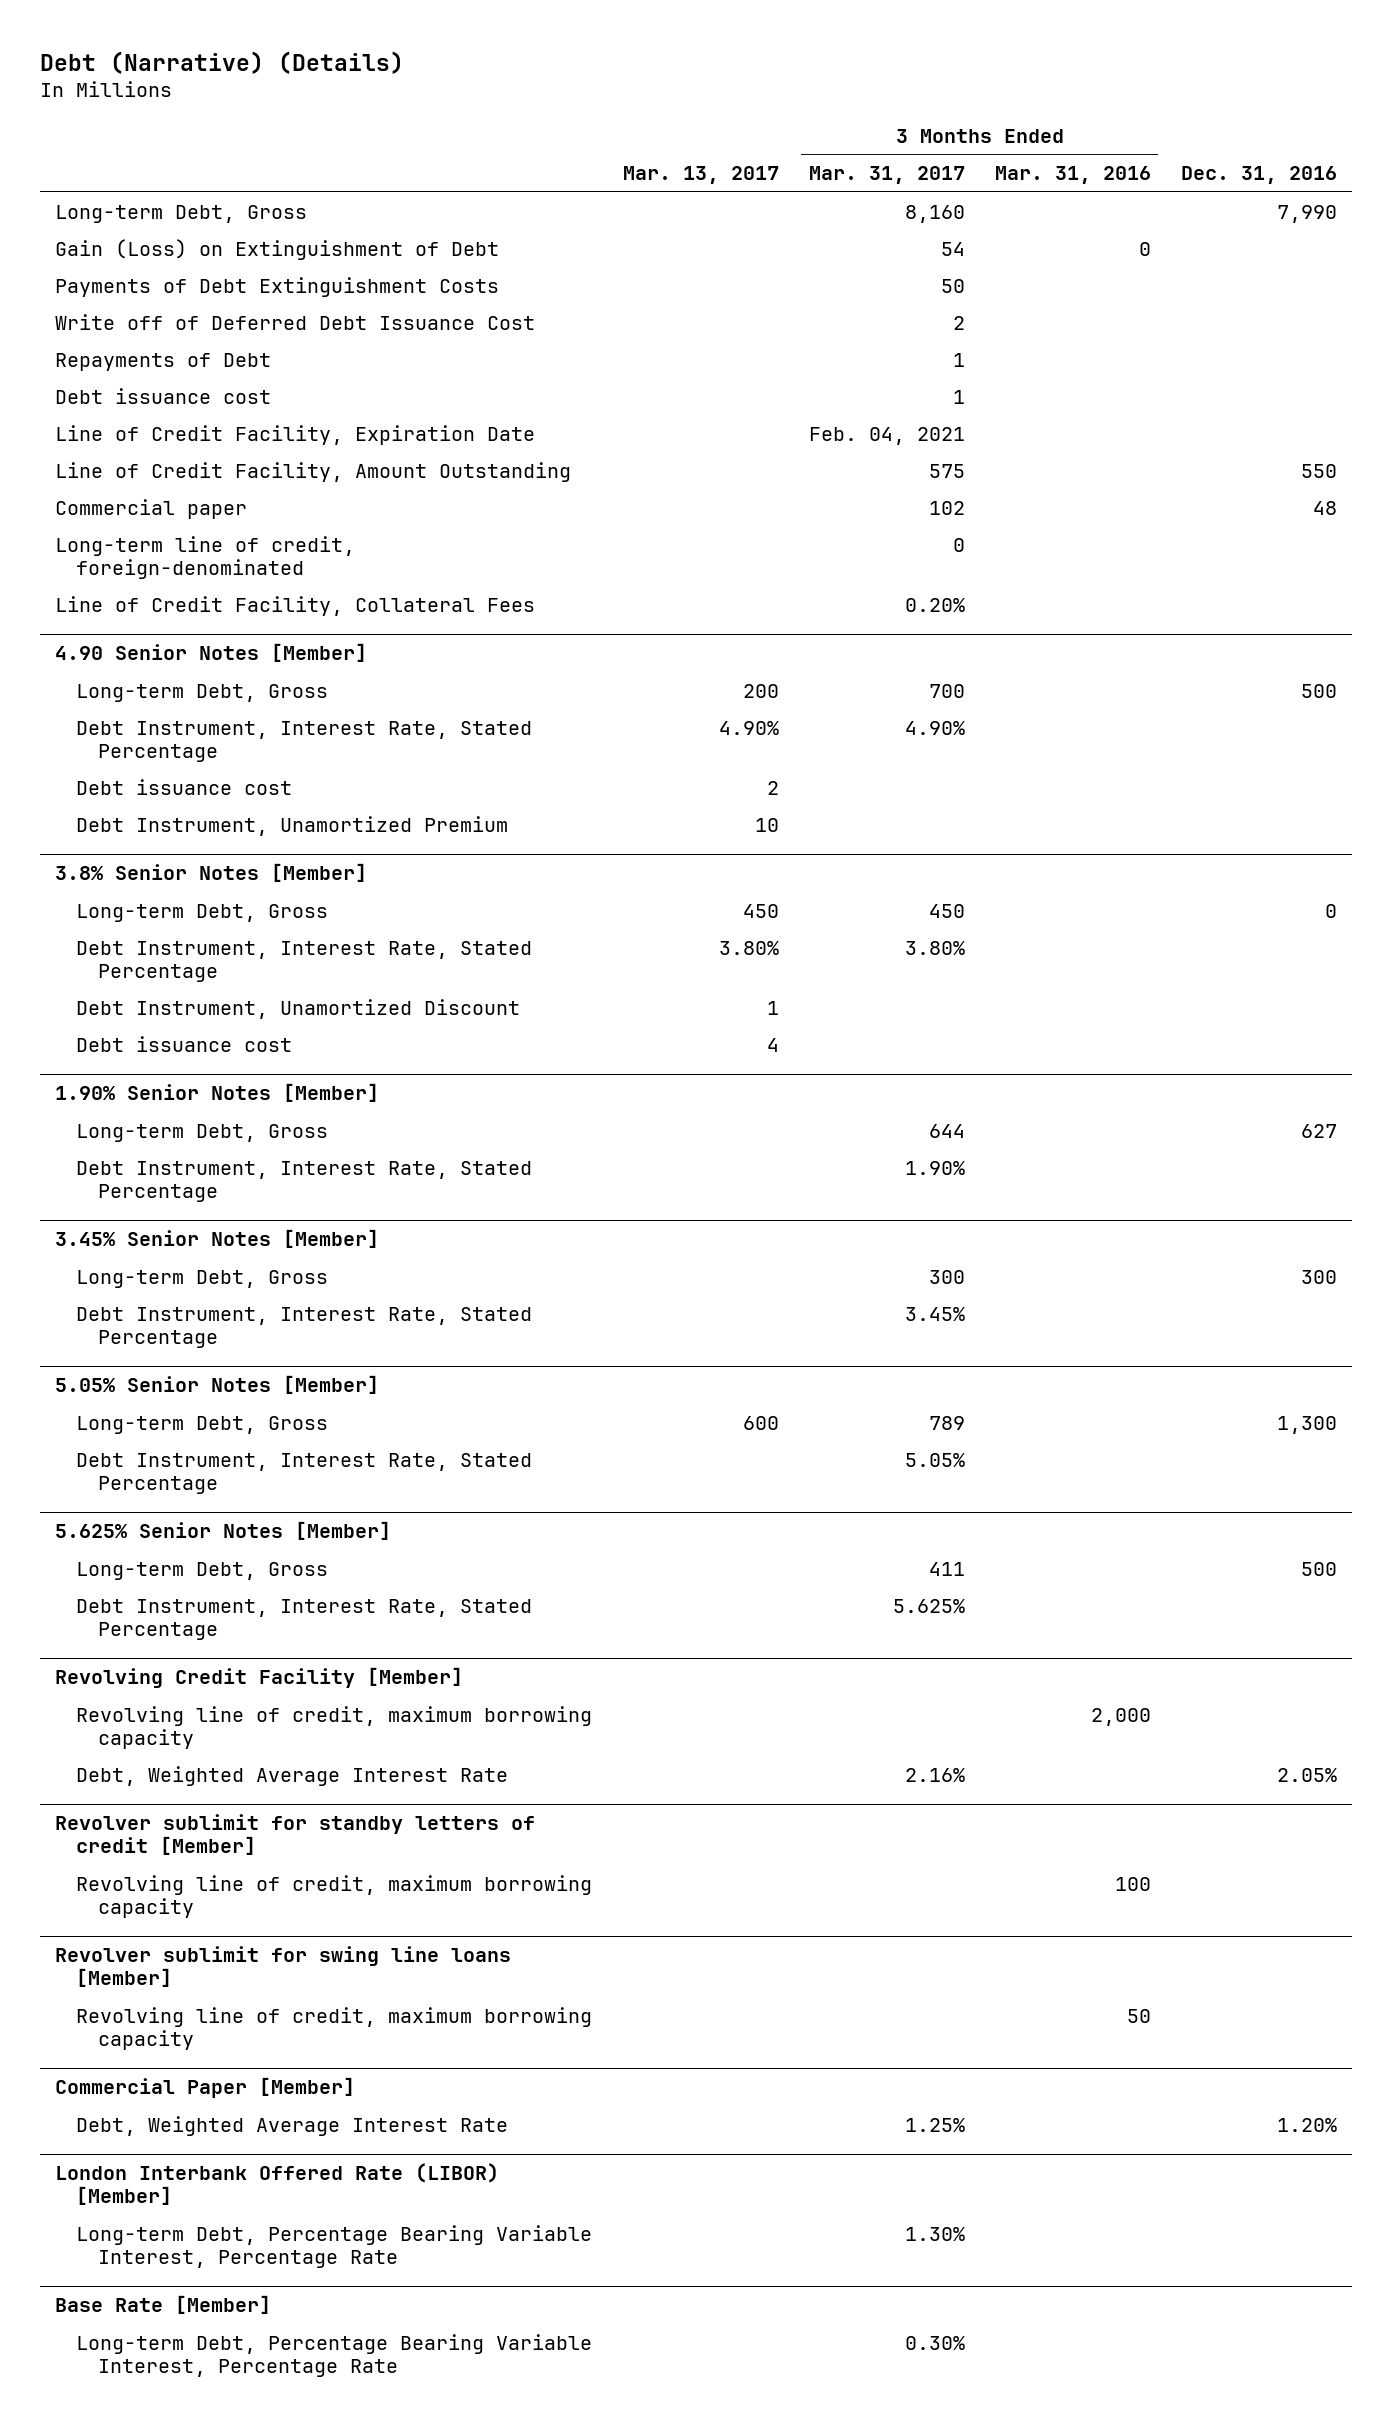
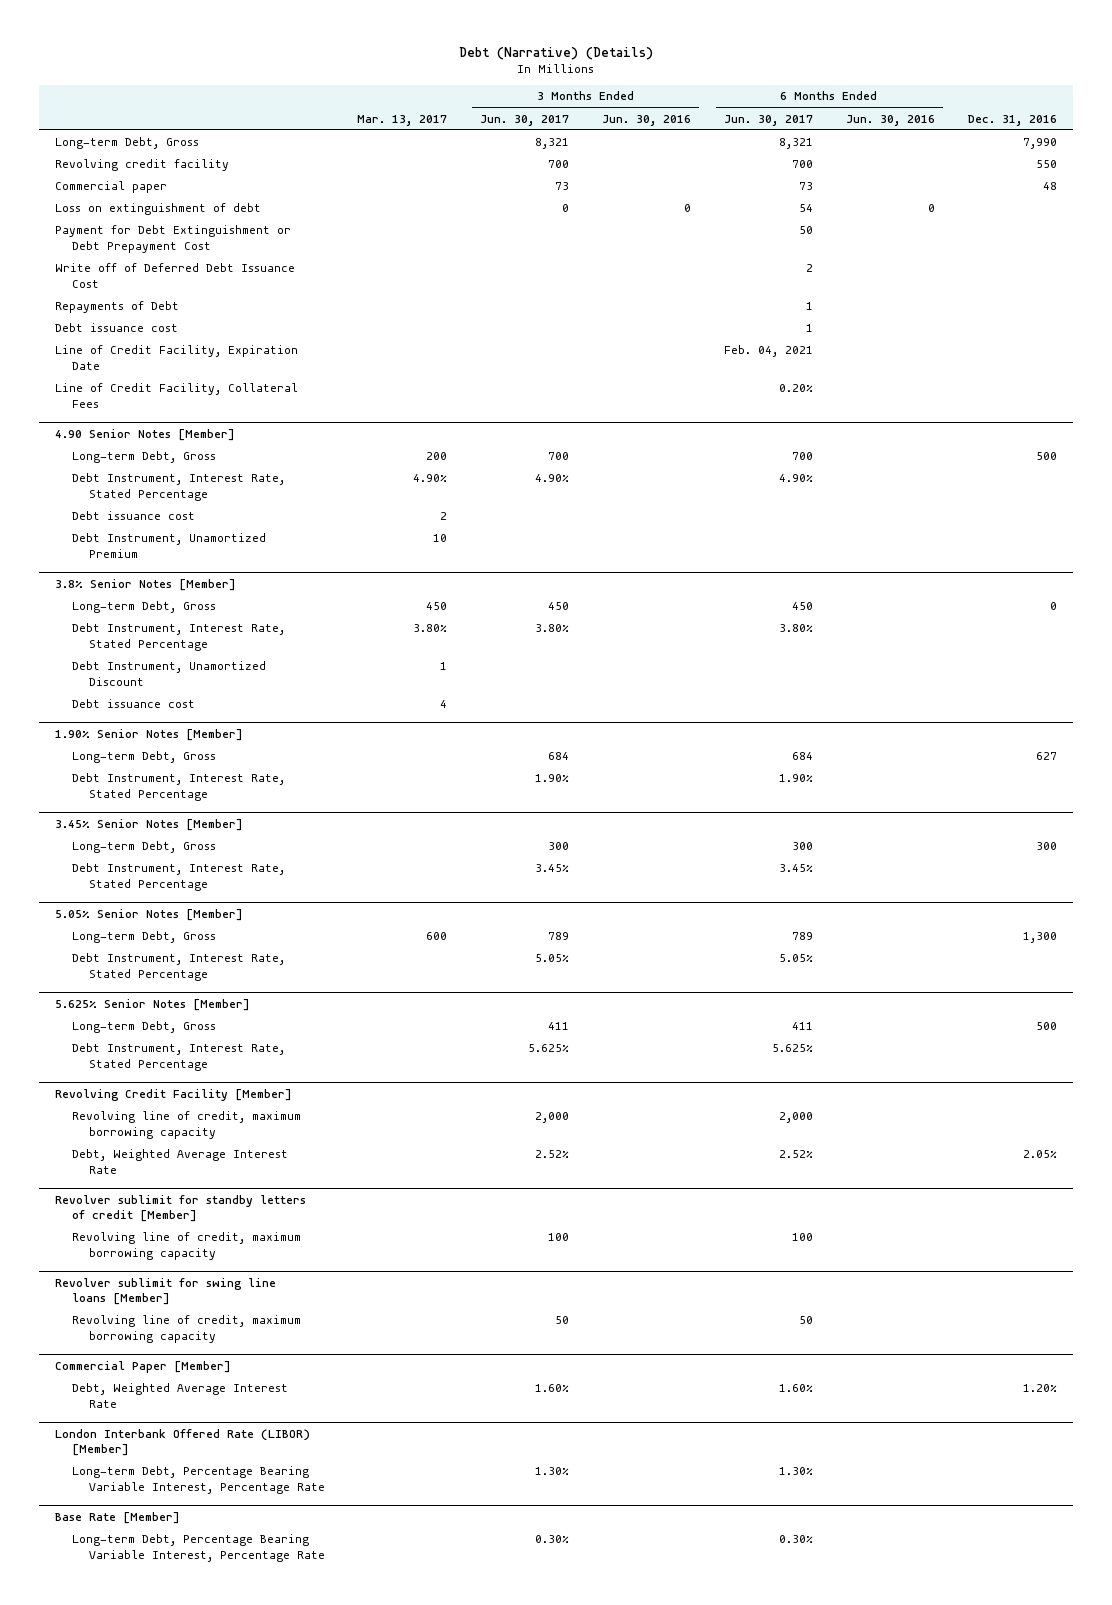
- | Mar. 13, 2017 | 3 Months Ended Mar. 31, 2017 | 3 Months Ended Mar. 31, 2016 | Dec. 31, 2016
+ | Mar. 13, 2017 | 3 Months Ended Jun. 30, 2017 | 3 Months Ended Jun. 30, 2016 | 6 Months Ended Jun. 30, 2017 | 6 Months Ended Jun. 30, 2016 | Dec. 31, 2016
- Gain (Loss) on Extinguishment of Debt | | 54 | 0 |
- Payments of Debt Extinguishment Costs | | 50 | |
+ Revolving credit facility | | 700 | | 700 | | 550
moved up: Commercial paper | | 73 | | 73 | | 48
+ Loss on extinguishment of debt | | 0 | 0 | 54 | 0 |
+ Payment for Debt Extinguishment or Debt Prepayment Cost | | | | 50 | |
- Line of Credit Facility, Amount Outstanding | | 575 | | 550
- Long-term line of credit, foreign-denominated | | 0 | |

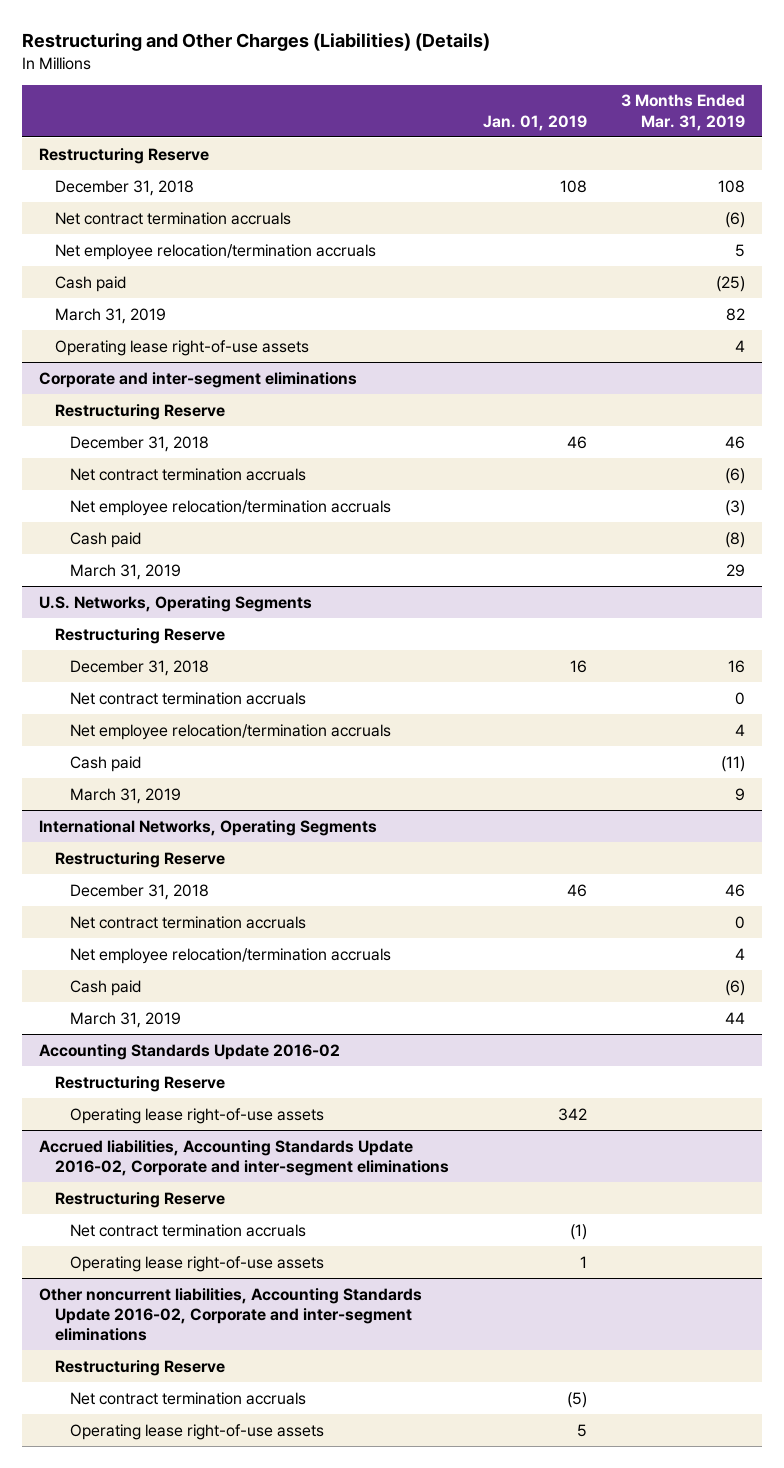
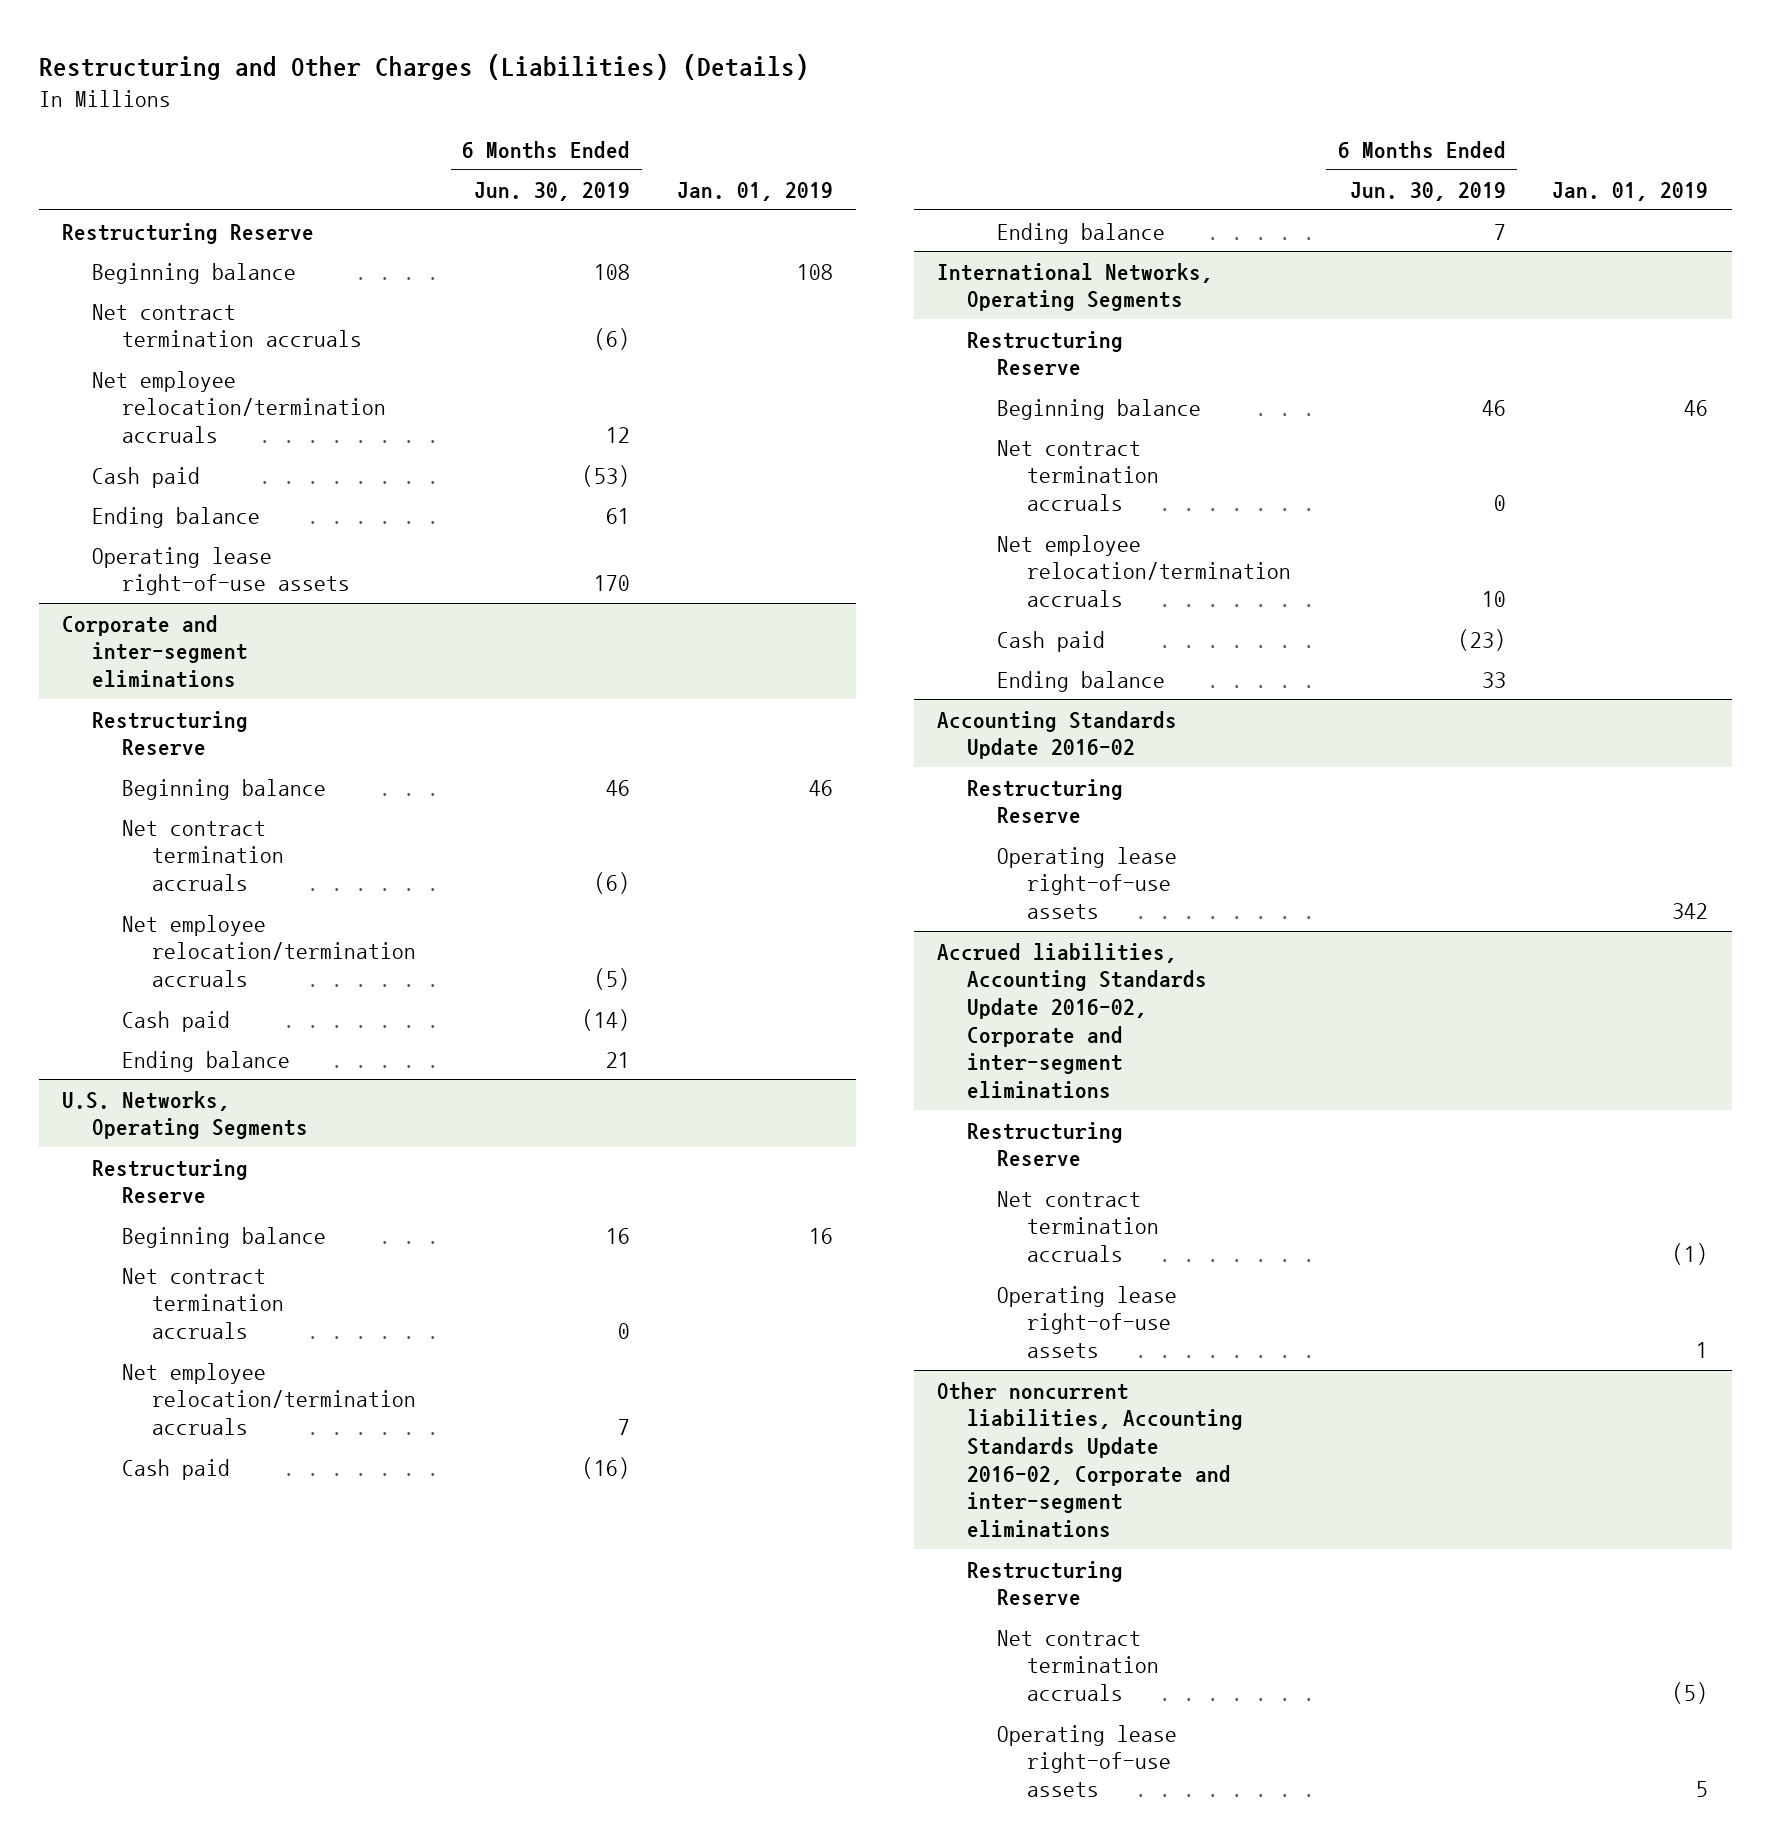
- | Jan. 01, 2019 | 3 Months Ended Mar. 31, 2019
+ | 6 Months Ended Jun. 30, 2019 | Jan. 01, 2019
- December 31, 2018 | 108 | 108
+ Beginning balance | 108 | 108
- March 31, 2019 | | 82
+ Ending balance | 61 |
@ Corporate and inter-segment eliminations
- December 31, 2018 | 46 | 46
+ Beginning balance | 46 | 46
- March 31, 2019 | | 29
+ Ending balance | 21 |
@ U.S. Networks, Operating Segments
- December 31, 2018 | 16 | 16
+ Beginning balance | 16 | 16
- March 31, 2019 | | 9
+ Ending balance | 7 |
@ International Networks, Operating Segments
- December 31, 2018 | 46 | 46
+ Beginning balance | 46 | 46
- March 31, 2019 | | 44
+ Ending balance | 33 |

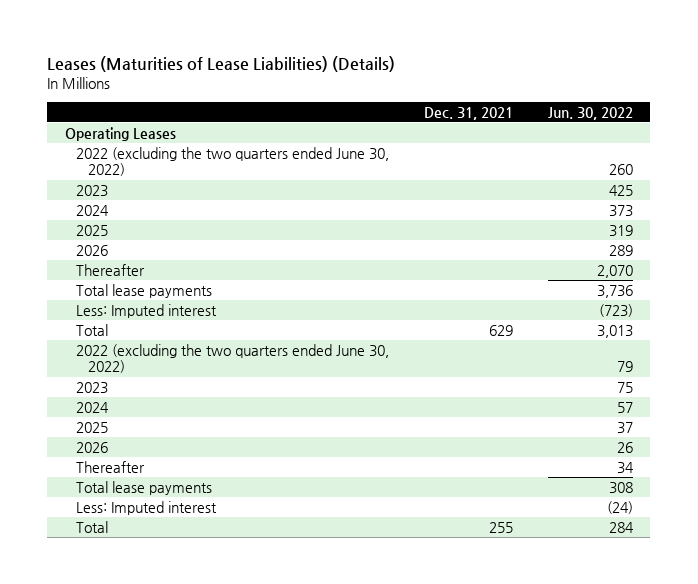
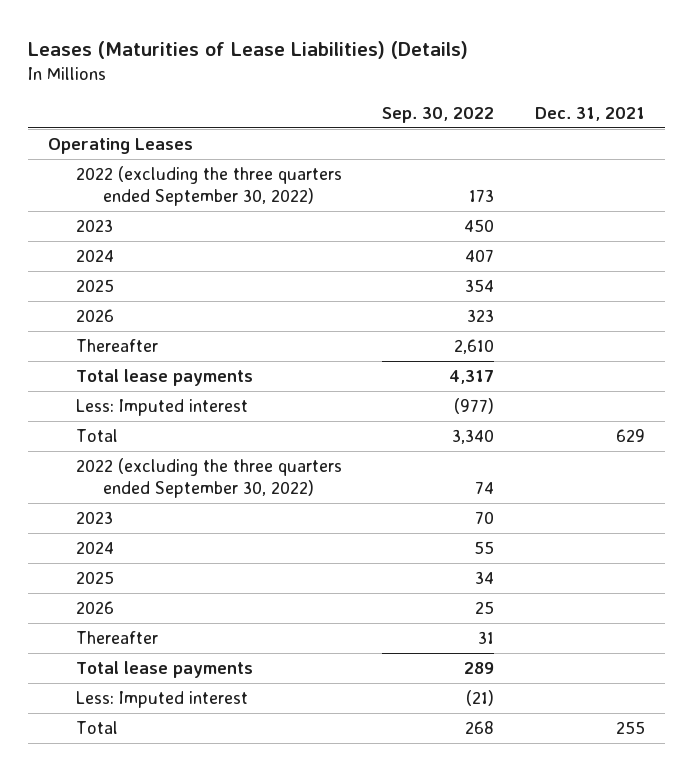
- | Dec. 31, 2021 | Jun. 30, 2022
+ | Sep. 30, 2022 | Dec. 31, 2021
- 2022 (excluding the two quarters ended June 30, 2022) | | 260
+ 2022 (excluding the three quarters ended September 30, 2022) | 173 |
- 2022 (excluding the two quarters ended June 30, 2022) | | 79
+ 2022 (excluding the three quarters ended September 30, 2022) | 74 |

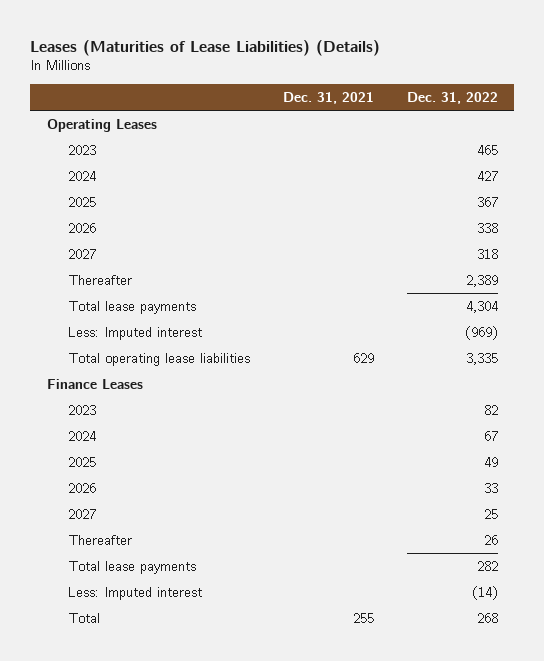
- | Sep. 30, 2022 | Dec. 31, 2021
+ | Dec. 31, 2021 | Dec. 31, 2022
- 2022 (excluding the three quarters ended September 30, 2022) | 173 |
+ 2027 | | 318
- Total | 3,340 | 629
- 2022 (excluding the three quarters ended September 30, 2022) | 74 |
+ Total operating lease liabilities | 629 | 3,335
+ Finance Leases
+ 2027 | | 25

